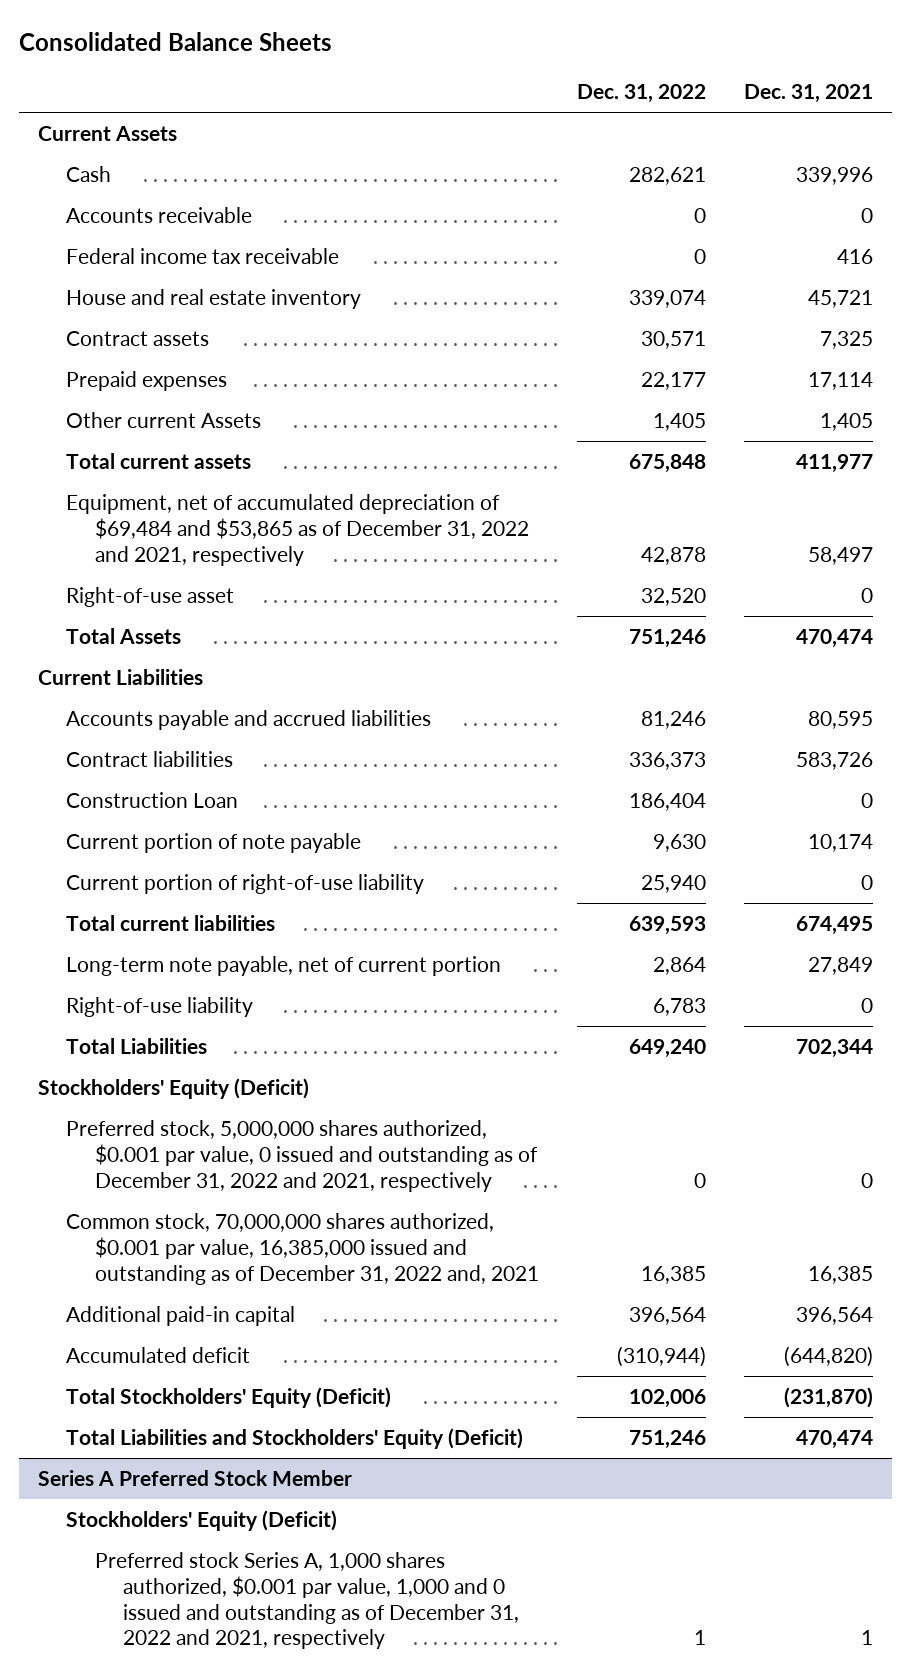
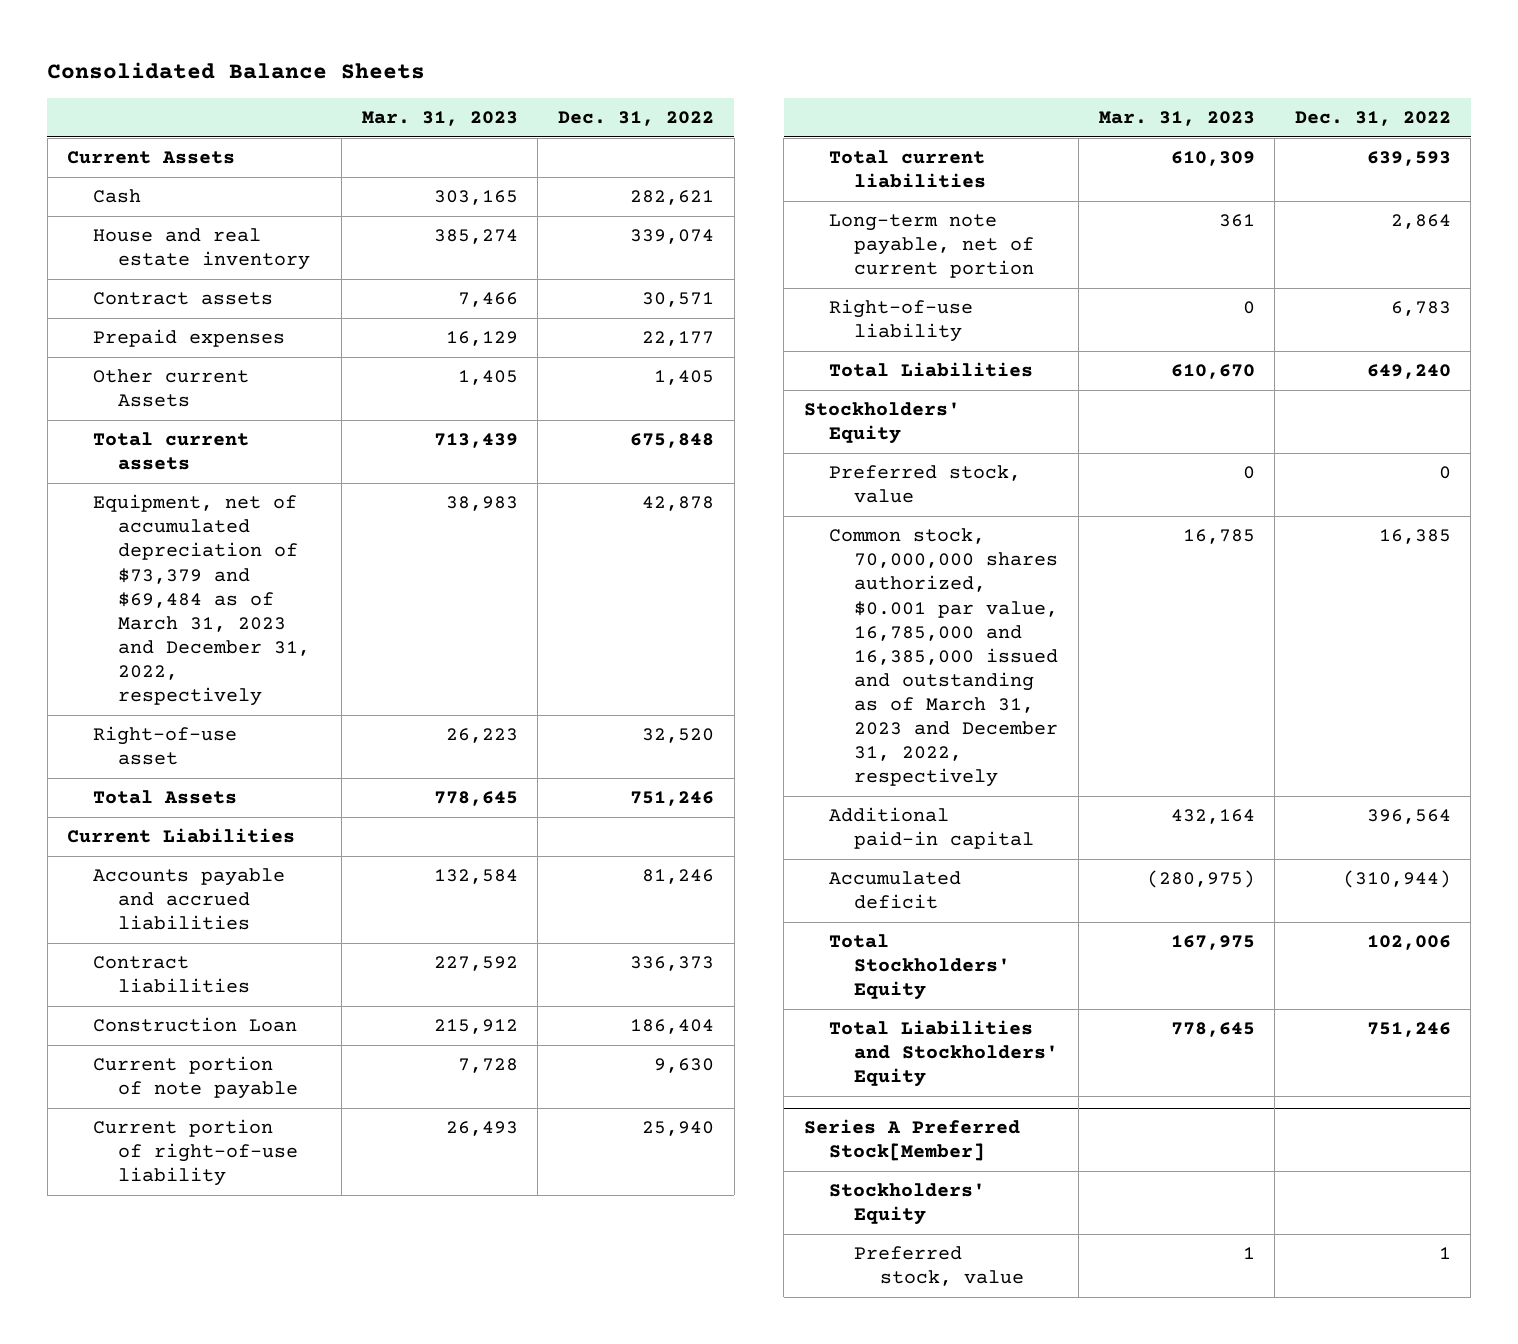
- | Dec. 31, 2022 | Dec. 31, 2021
+ | Mar. 31, 2023 | Dec. 31, 2022
- Accounts receivable | 0 | 0
- Federal income tax receivable | 0 | 416
- Equipment, net of accumulated depreciation of $69,484 and $53,865 as of December 31, 2022 and 2021, respectively | 42,878 | 58,497
+ Equipment, net of accumulated depreciation of $73,379 and $69,484 as of March 31, 2023 and December 31, 2022, respectively | 38,983 | 42,878
- Stockholders' Equity (Deficit)
- Preferred stock, 5,000,000 shares authorized, $0.001 par value, 0 issued and outstanding as of December 31, 2022 and 2021, respectively | 0 | 0
- Common stock, 70,000,000 shares authorized, $0.001 par value, 16,385,000 issued and outstanding as of December 31, 2022 and, 2021 | 16,385 | 16,385
+ Stockholders' Equity
+ Preferred stock, value | 0 | 0
+ Common stock, 70,000,000 shares authorized, $0.001 par value, 16,785,000 and 16,385,000 issued and outstanding as of March 31, 2023 and December 31, 2022, respectively | 16,785 | 16,385
- Total Stockholders' Equity (Deficit) | 102,006 | (231,870)
- Total Liabilities and Stockholders' Equity (Deficit) | 751,246 | 470,474
- Series A Preferred Stock Member
- Stockholders' Equity (Deficit)
- Preferred stock Series A, 1,000 shares authorized, $0.001 par value, 1,000 and 0 issued and outstanding as of December 31, 2022 and 2021, respectively | 1 | 1
+ Total Stockholders' Equity | 167,975 | 102,006
+ Total Liabilities and Stockholders' Equity | 778,645 | 751,246
+ Series A Preferred Stock[Member]
+ Stockholders' Equity
+ Preferred stock, value | 1 | 1

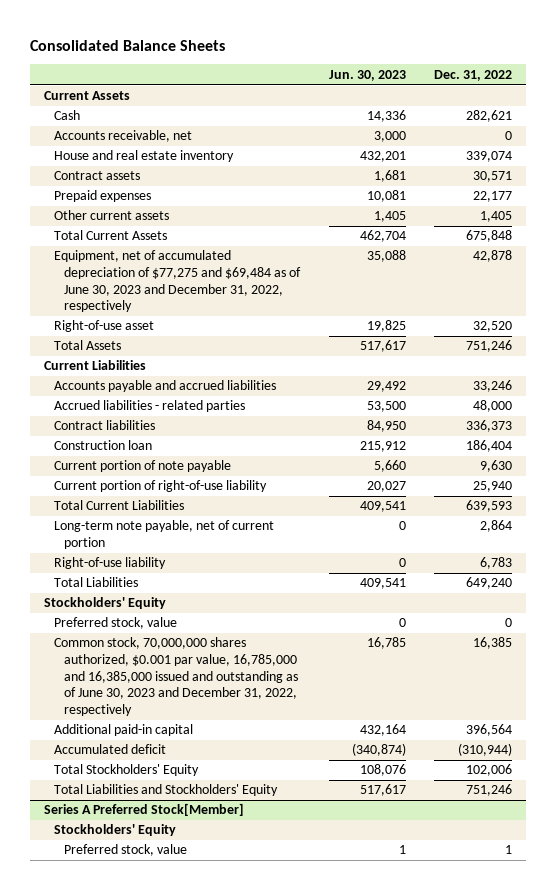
- | Mar. 31, 2023 | Dec. 31, 2022
+ | Jun. 30, 2023 | Dec. 31, 2022
+ Accounts receivable, net | 3,000 | 0
- Other current Assets | 1,405 | 1,405
- Total current assets | 713,439 | 675,848
- Equipment, net of accumulated depreciation of $73,379 and $69,484 as of March 31, 2023 and December 31, 2022, respectively | 38,983 | 42,878
+ Other current assets | 1,405 | 1,405
+ Total Current Assets | 462,704 | 675,848
+ Equipment, net of accumulated depreciation of $77,275 and $69,484 as of June 30, 2023 and December 31, 2022, respectively | 35,088 | 42,878
- Accounts payable and accrued liabilities | 132,584 | 81,246
+ Accounts payable and accrued liabilities | 29,492 | 33,246
+ Accrued liabilities - related parties | 53,500 | 48,000
- Construction Loan | 215,912 | 186,404
+ Construction loan | 215,912 | 186,404
- Total current liabilities | 610,309 | 639,593
+ Total Current Liabilities | 409,541 | 639,593
- Common stock, 70,000,000 shares authorized, $0.001 par value, 16,785,000 and 16,385,000 issued and outstanding as of March 31, 2023 and December 31, 2022, respectively | 16,785 | 16,385
+ Common stock, 70,000,000 shares authorized, $0.001 par value, 16,785,000 and 16,385,000 issued and outstanding as of June 30, 2023 and December 31, 2022, respectively | 16,785 | 16,385

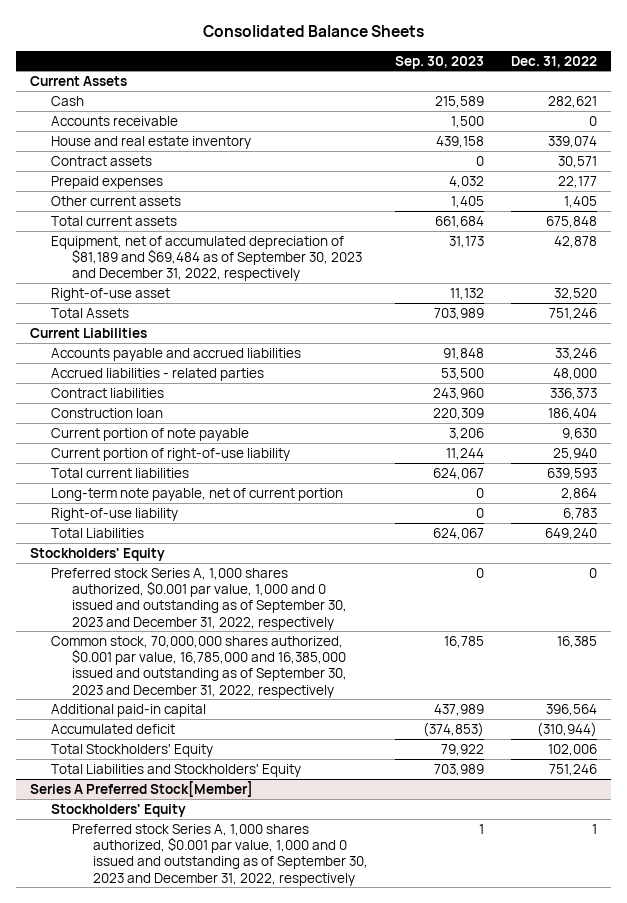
- | Jun. 30, 2023 | Dec. 31, 2022
+ | Sep. 30, 2023 | Dec. 31, 2022
- Accounts receivable, net | 3,000 | 0
+ Accounts receivable | 1,500 | 0
- Total Current Assets | 462,704 | 675,848
- Equipment, net of accumulated depreciation of $77,275 and $69,484 as of June 30, 2023 and December 31, 2022, respectively | 35,088 | 42,878
+ Total current assets | 661,684 | 675,848
+ Equipment, net of accumulated depreciation of $81,189 and $69,484 as of September 30, 2023 and December 31, 2022, respectively | 31,173 | 42,878
- Total Current Liabilities | 409,541 | 639,593
+ Total current liabilities | 624,067 | 639,593
- Preferred stock, value | 0 | 0
- Common stock, 70,000,000 shares authorized, $0.001 par value, 16,785,000 and 16,385,000 issued and outstanding as of June 30, 2023 and December 31, 2022, respectively | 16,785 | 16,385
+ Preferred stock Series A, 1,000 shares authorized, $0.001 par value, 1,000 and 0 issued and outstanding as of September 30, 2023 and December 31, 2022, respectively | 0 | 0
+ Common stock, 70,000,000 shares authorized, $0.001 par value, 16,785,000 and 16,385,000 issued and outstanding as of September 30, 2023 and December 31, 2022, respectively | 16,785 | 16,385
@ Series A Preferred Stock[Member]
- Preferred stock, value | 1 | 1
+ Preferred stock Series A, 1,000 shares authorized, $0.001 par value, 1,000 and 0 issued and outstanding as of September 30, 2023 and December 31, 2022, respectively | 1 | 1

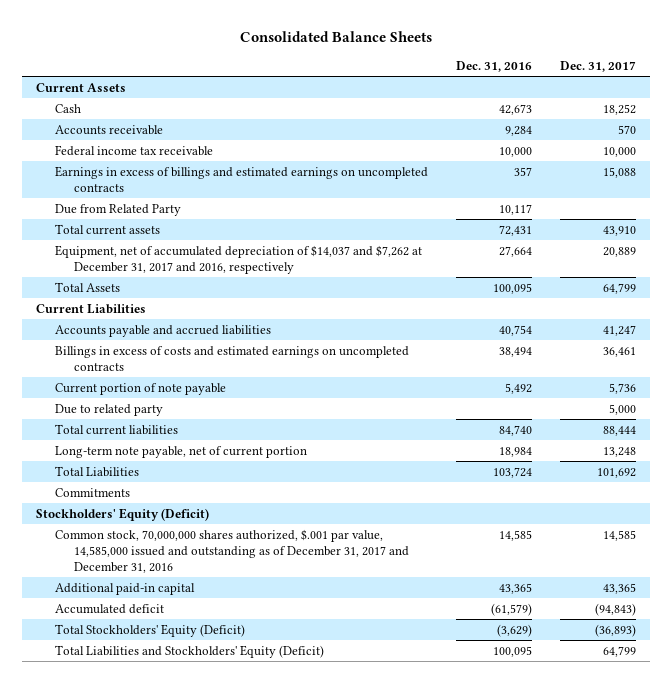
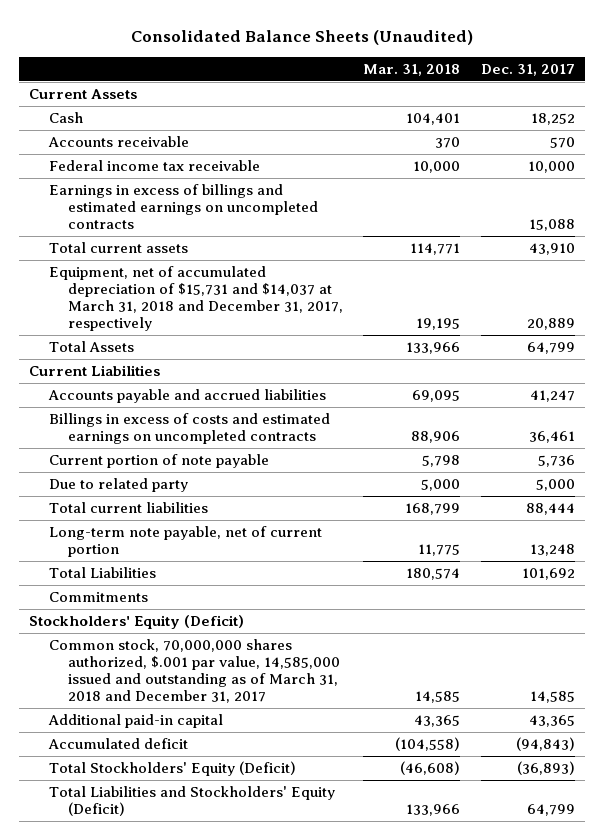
- Consolidated Balance Sheets
+ Consolidated Balance Sheets (Unaudited)
- | Dec. 31, 2016 | Dec. 31, 2017
+ | Mar. 31, 2018 | Dec. 31, 2017
- Due from Related Party | 10,117 |
- Equipment, net of accumulated depreciation of $14,037 and $7,262 at December 31, 2017 and 2016, respectively | 27,664 | 20,889
+ Equipment, net of accumulated depreciation of $15,731 and $14,037 at March 31, 2018 and December 31, 2017, respectively | 19,195 | 20,889
- Common stock, 70,000,000 shares authorized, $.001 par value, 14,585,000 issued and outstanding as of December 31, 2017 and December 31, 2016 | 14,585 | 14,585
+ Common stock, 70,000,000 shares authorized, $.001 par value, 14,585,000 issued and outstanding as of March 31, 2018 and December 31, 2017 | 14,585 | 14,585

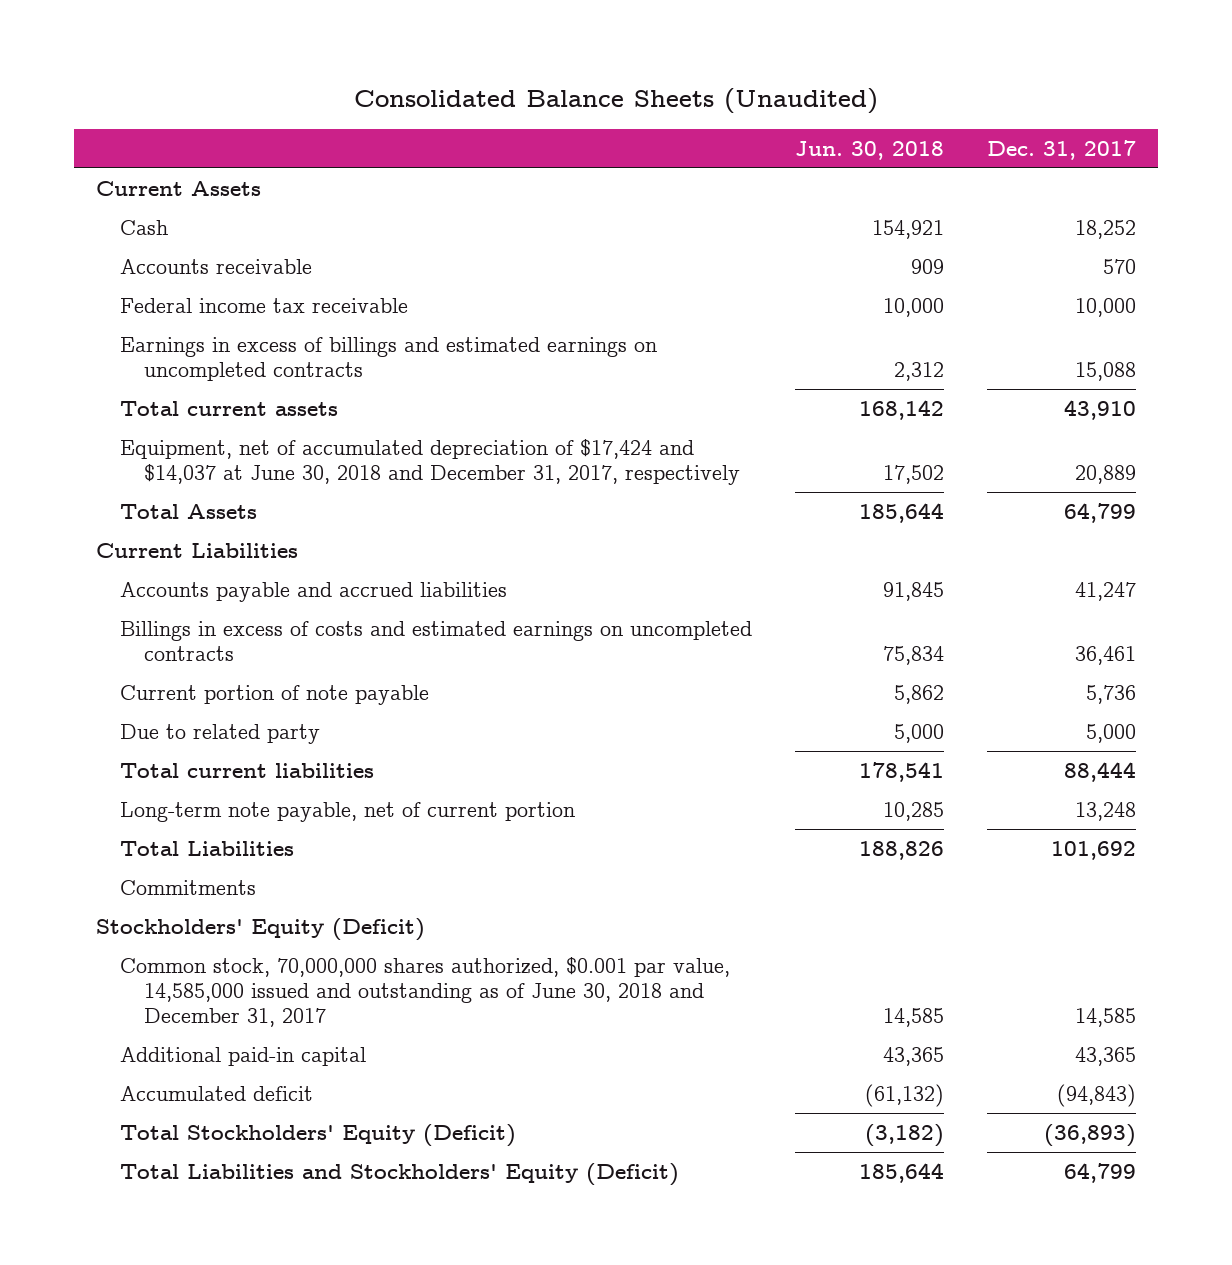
- | Mar. 31, 2018 | Dec. 31, 2017
+ | Jun. 30, 2018 | Dec. 31, 2017
- Equipment, net of accumulated depreciation of $15,731 and $14,037 at March 31, 2018 and December 31, 2017, respectively | 19,195 | 20,889
+ Equipment, net of accumulated depreciation of $17,424 and $14,037 at June 30, 2018 and December 31, 2017, respectively | 17,502 | 20,889
- Common stock, 70,000,000 shares authorized, $.001 par value, 14,585,000 issued and outstanding as of March 31, 2018 and December 31, 2017 | 14,585 | 14,585
+ Common stock, 70,000,000 shares authorized, $0.001 par value, 14,585,000 issued and outstanding as of June 30, 2018 and December 31, 2017 | 14,585 | 14,585

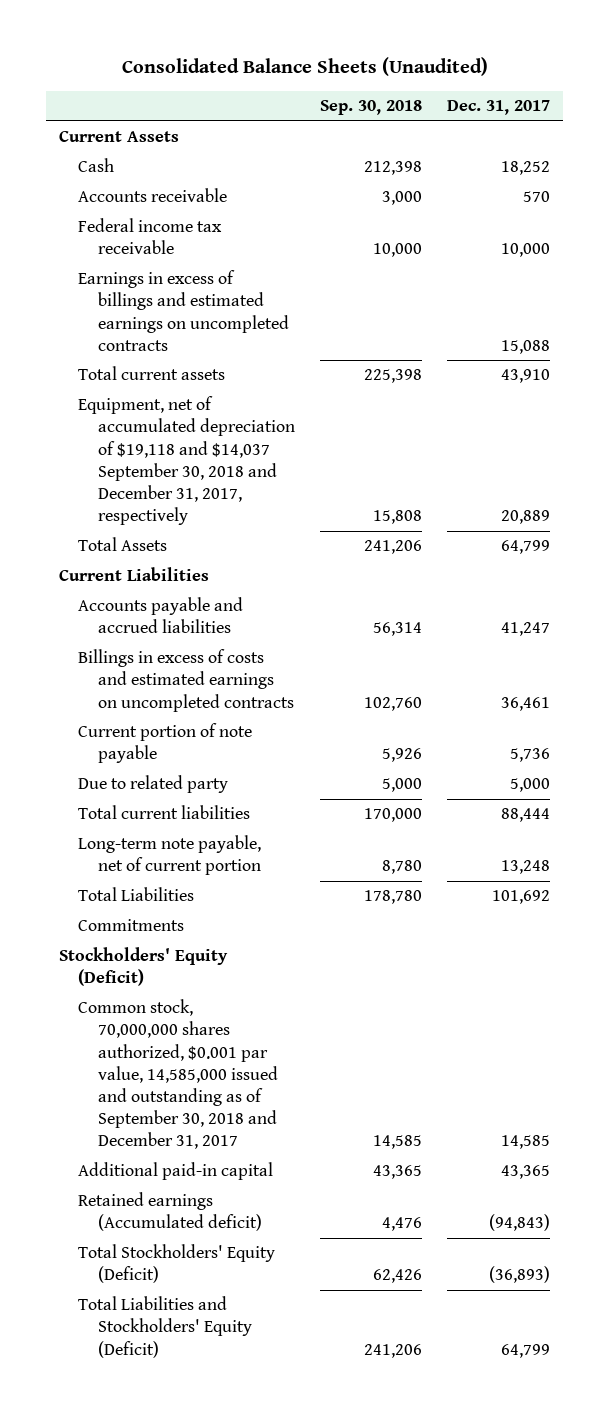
- | Jun. 30, 2018 | Dec. 31, 2017
+ | Sep. 30, 2018 | Dec. 31, 2017
- Equipment, net of accumulated depreciation of $17,424 and $14,037 at June 30, 2018 and December 31, 2017, respectively | 17,502 | 20,889
+ Equipment, net of accumulated depreciation of $19,118 and $14,037 September 30, 2018 and December 31, 2017, respectively | 15,808 | 20,889
- Common stock, 70,000,000 shares authorized, $0.001 par value, 14,585,000 issued and outstanding as of June 30, 2018 and December 31, 2017 | 14,585 | 14,585
+ Common stock, 70,000,000 shares authorized, $0.001 par value, 14,585,000 issued and outstanding as of September 30, 2018 and December 31, 2017 | 14,585 | 14,585
- Accumulated deficit | (61,132) | (94,843)
+ Retained earnings (Accumulated deficit) | 4,476 | (94,843)

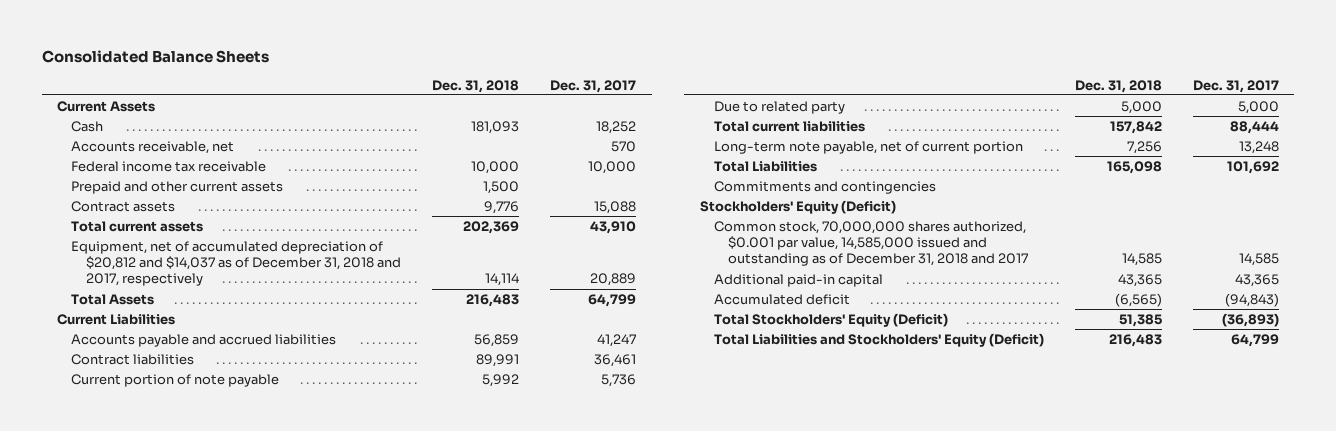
- Consolidated Balance Sheets (Unaudited)
+ Consolidated Balance Sheets
- | Sep. 30, 2018 | Dec. 31, 2017
+ | Dec. 31, 2018 | Dec. 31, 2017
- Accounts receivable | 3,000 | 570
+ Accounts receivable, net | | 570
- Earnings in excess of billings and estimated earnings on uncompleted contracts | | 15,088
+ Prepaid and other current assets | 1,500 |
+ Contract assets | 9,776 | 15,088
- Equipment, net of accumulated depreciation of $19,118 and $14,037 September 30, 2018 and December 31, 2017, respectively | 15,808 | 20,889
+ Equipment, net of accumulated depreciation of $20,812 and $14,037 as of December 31, 2018 and 2017, respectively | 14,114 | 20,889
- Billings in excess of costs and estimated earnings on uncompleted contracts | 102,760 | 36,461
+ Contract liabilities | 89,991 | 36,461
- Commitments
+ Commitments and contingencies
- Common stock, 70,000,000 shares authorized, $0.001 par value, 14,585,000 issued and outstanding as of September 30, 2018 and December 31, 2017 | 14,585 | 14,585
+ Common stock, 70,000,000 shares authorized, $0.001 par value, 14,585,000 issued and outstanding as of December 31, 2018 and 2017 | 14,585 | 14,585
- Retained earnings (Accumulated deficit) | 4,476 | (94,843)
+ Accumulated deficit | (6,565) | (94,843)

